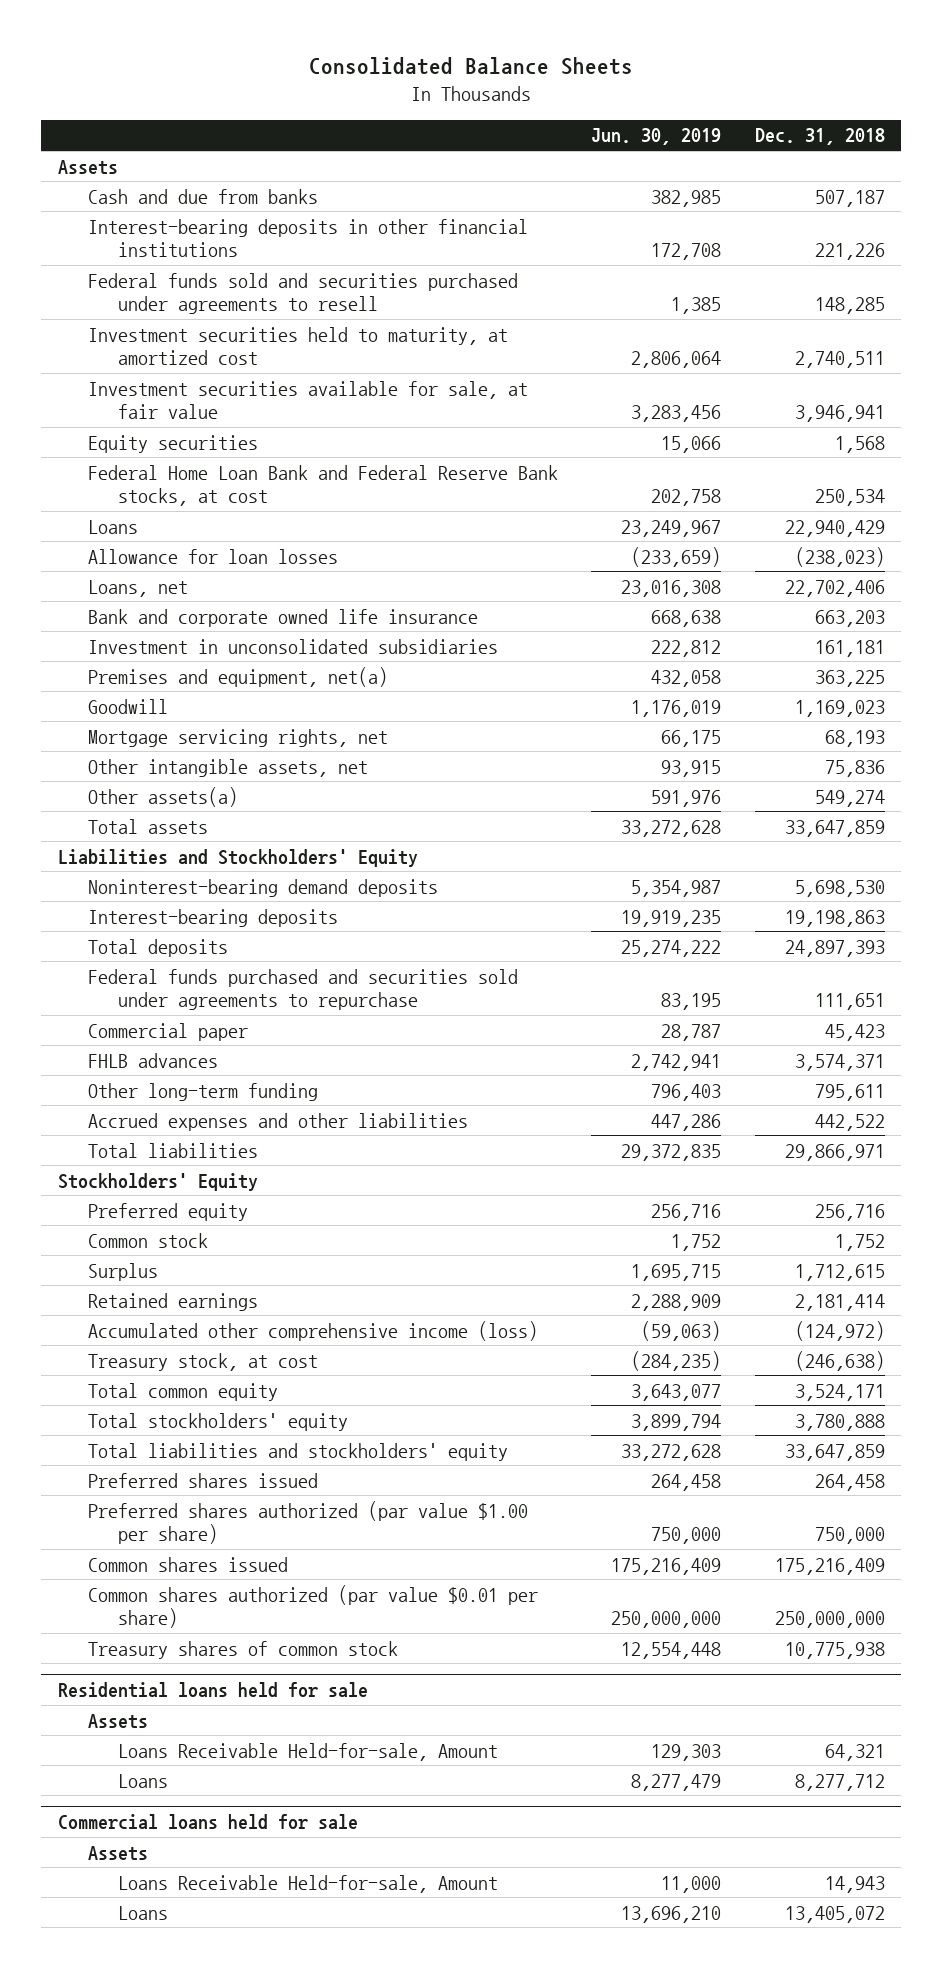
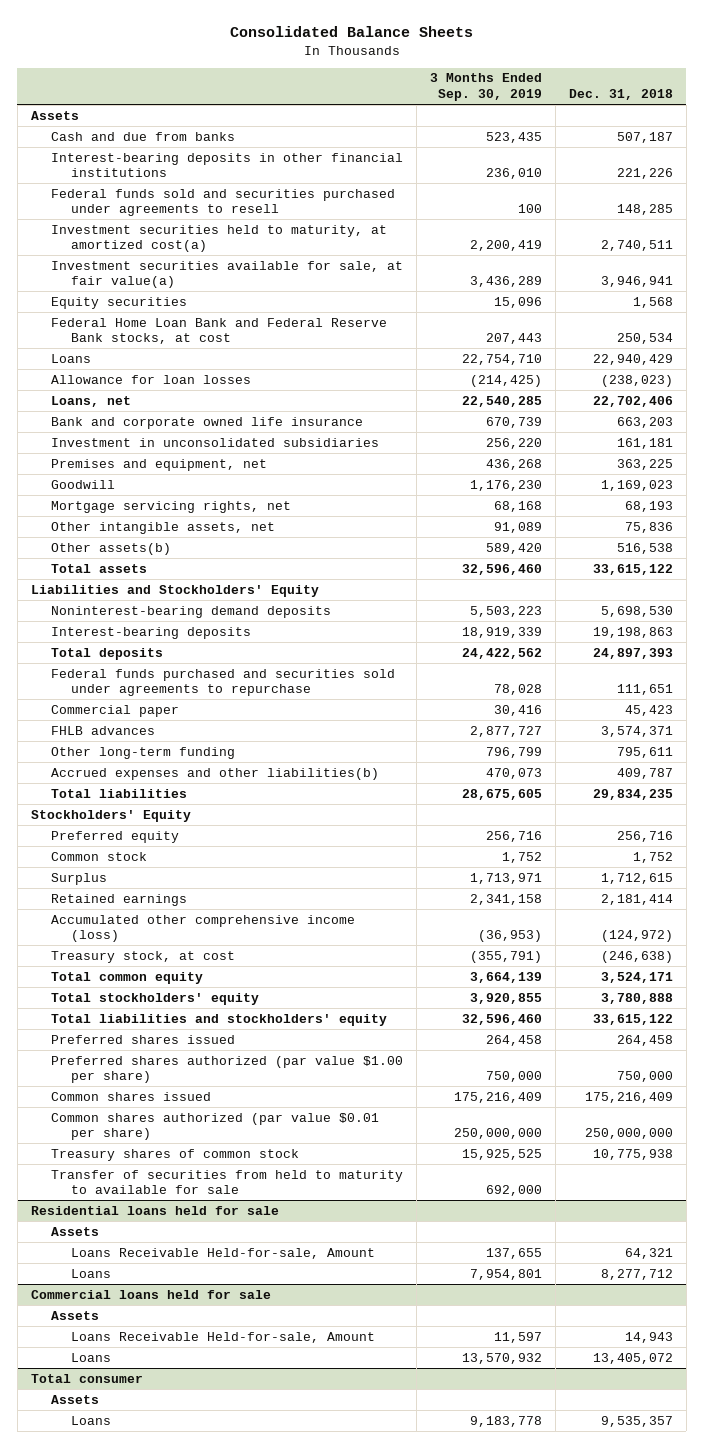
- | Jun. 30, 2019 | Dec. 31, 2018
+ | 3 Months Ended Sep. 30, 2019 | Dec. 31, 2018
- Investment securities held to maturity, at amortized cost | 2,806,064 | 2,740,511
- Investment securities available for sale, at fair value | 3,283,456 | 3,946,941
+ Investment securities held to maturity, at amortized cost(a) | 2,200,419 | 2,740,511
+ Investment securities available for sale, at fair value(a) | 3,436,289 | 3,946,941
- Premises and equipment, net(a) | 432,058 | 363,225
+ Premises and equipment, net | 436,268 | 363,225
- Other assets(a) | 591,976 | 549,274
- Total assets | 33,272,628 | 33,647,859
+ Other assets(b) | 589,420 | 516,538
+ Total assets | 32,596,460 | 33,615,122
- Accrued expenses and other liabilities | 447,286 | 442,522
- Total liabilities | 29,372,835 | 29,866,971
+ Accrued expenses and other liabilities(b) | 470,073 | 409,787
+ Total liabilities | 28,675,605 | 29,834,235
- Total liabilities and stockholders' equity | 33,272,628 | 33,647,859
+ Total liabilities and stockholders' equity | 32,596,460 | 33,615,122
+ Transfer of securities from held to maturity to available for sale | 692,000 |
+ Total consumer
+ Assets
+ Loans | 9,183,778 | 9,535,357

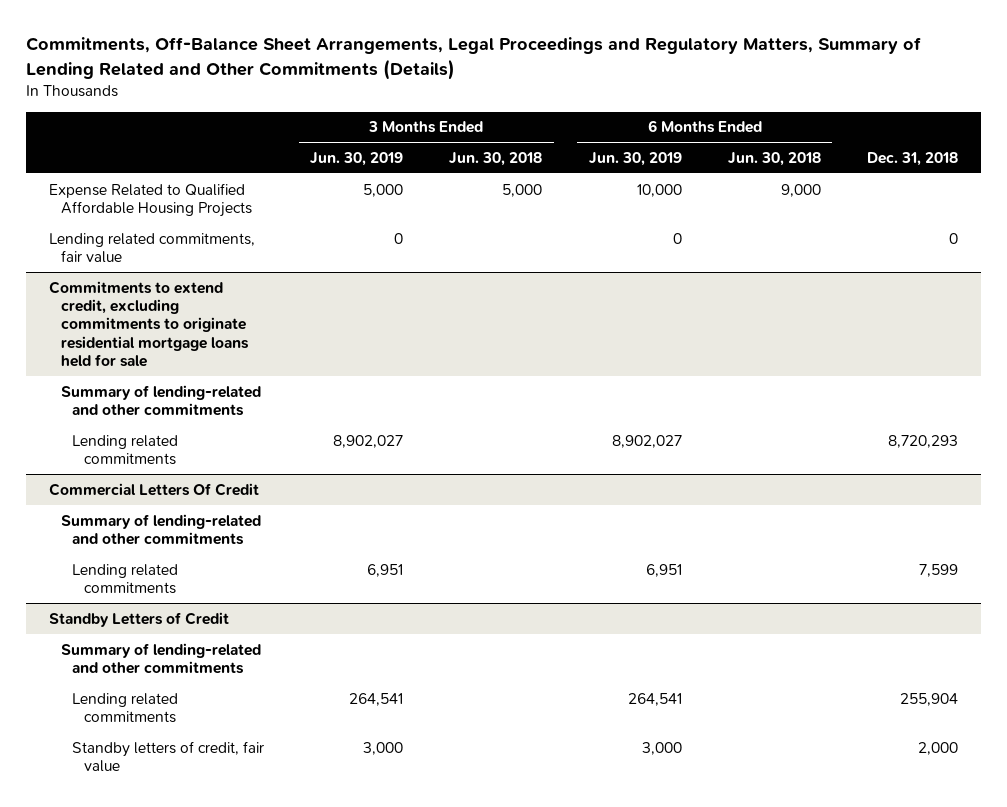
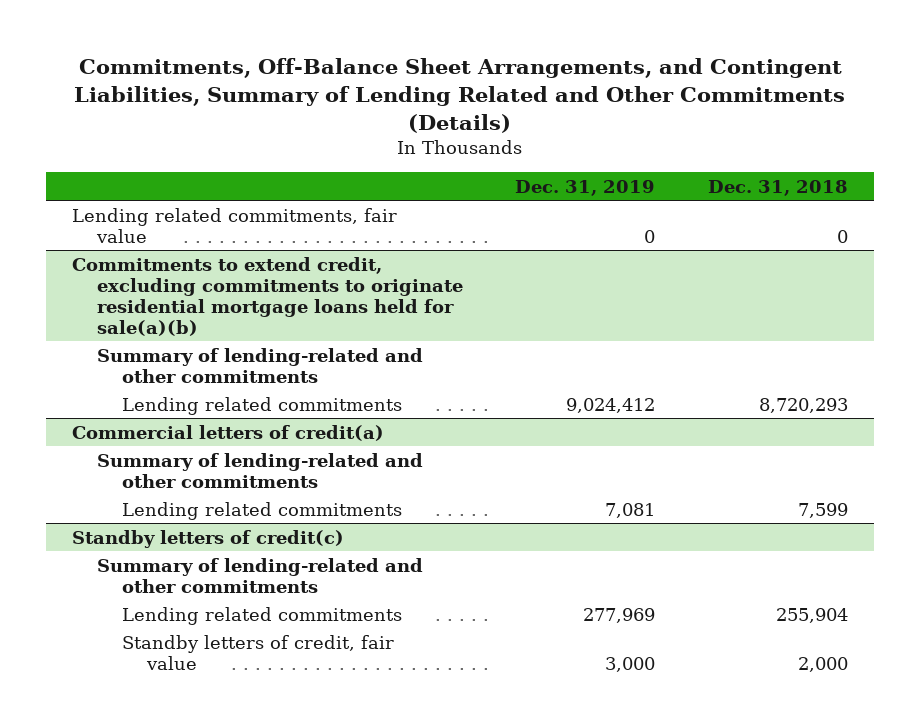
- Commitments, Off-Balance Sheet Arrangements, Legal Proceedings and Regulatory Matters, Summary of Lending Related and Other Commitments (Details)
+ Commitments, Off-Balance Sheet Arrangements, and Contingent Liabilities, Summary of Lending Related and Other Commitments (Details)
- | 3 Months Ended Jun. 30, 2019 | 3 Months Ended Jun. 30, 2018 | 6 Months Ended Jun. 30, 2019 | 6 Months Ended Jun. 30, 2018 | Dec. 31, 2018
+ | Dec. 31, 2019 | Dec. 31, 2018
- Expense Related to Qualified Affordable Housing Projects | 5,000 | 5,000 | 10,000 | 9,000 |
- Commitments to extend credit, excluding commitments to originate residential mortgage loans held for sale
+ Commitments to extend credit, excluding commitments to originate residential mortgage loans held for sale(a)(b)
- Commercial Letters Of Credit
+ Commercial letters of credit(a)
- Standby Letters of Credit
+ Standby letters of credit(c)

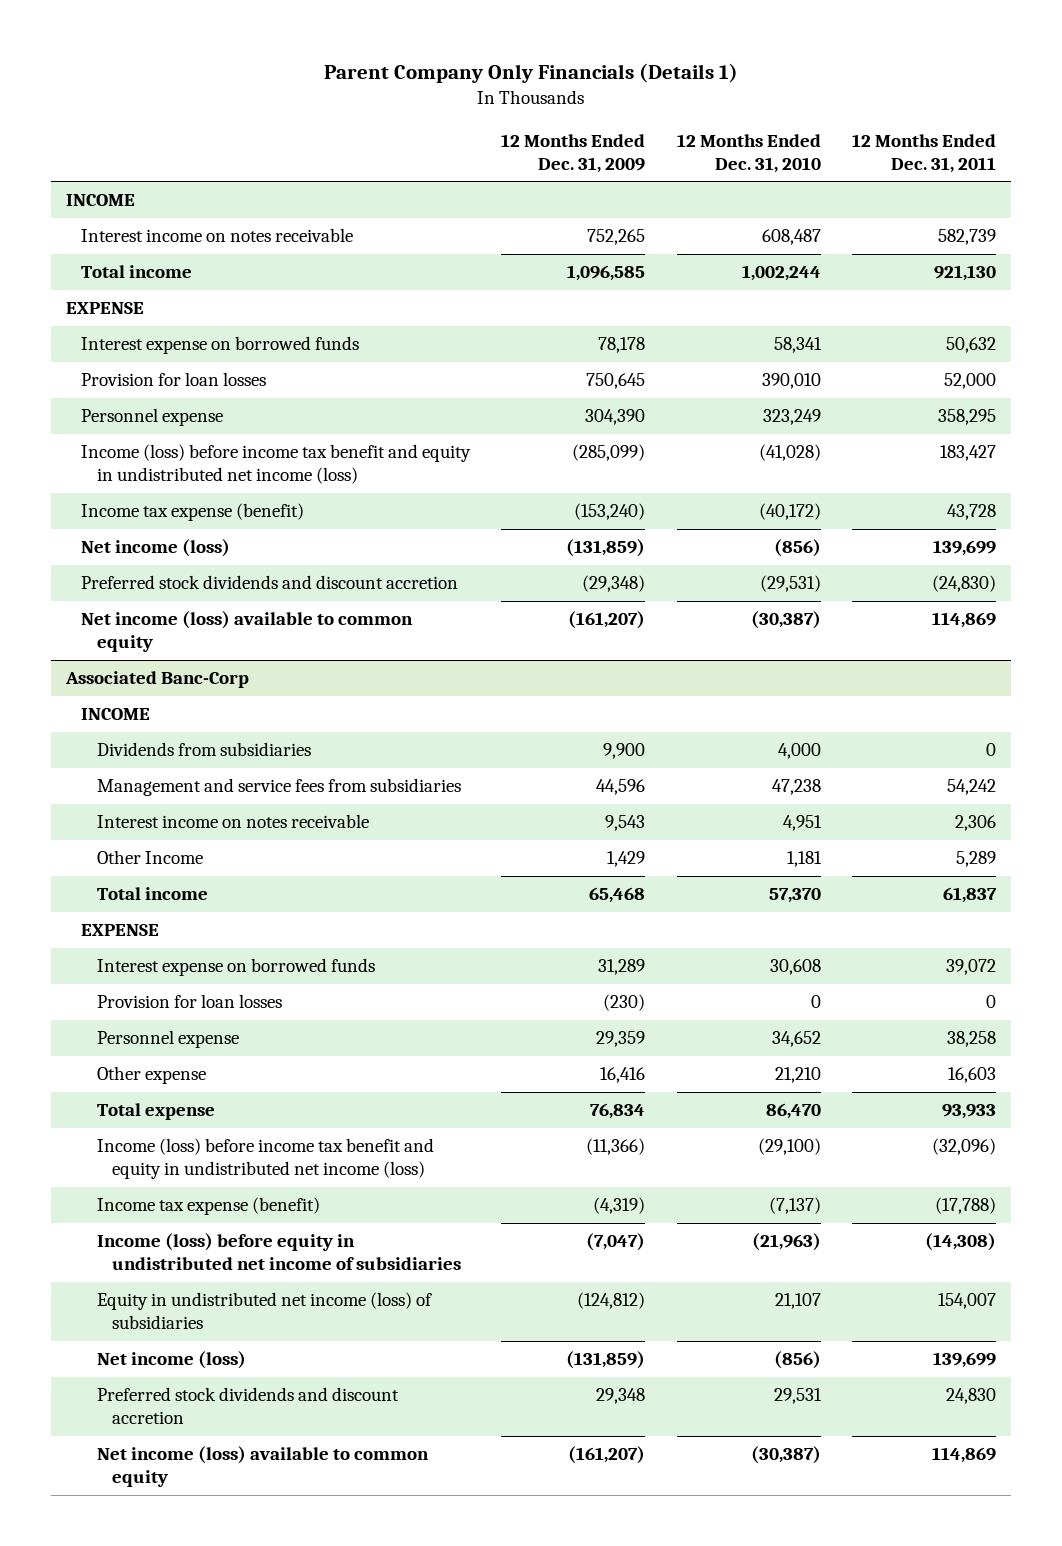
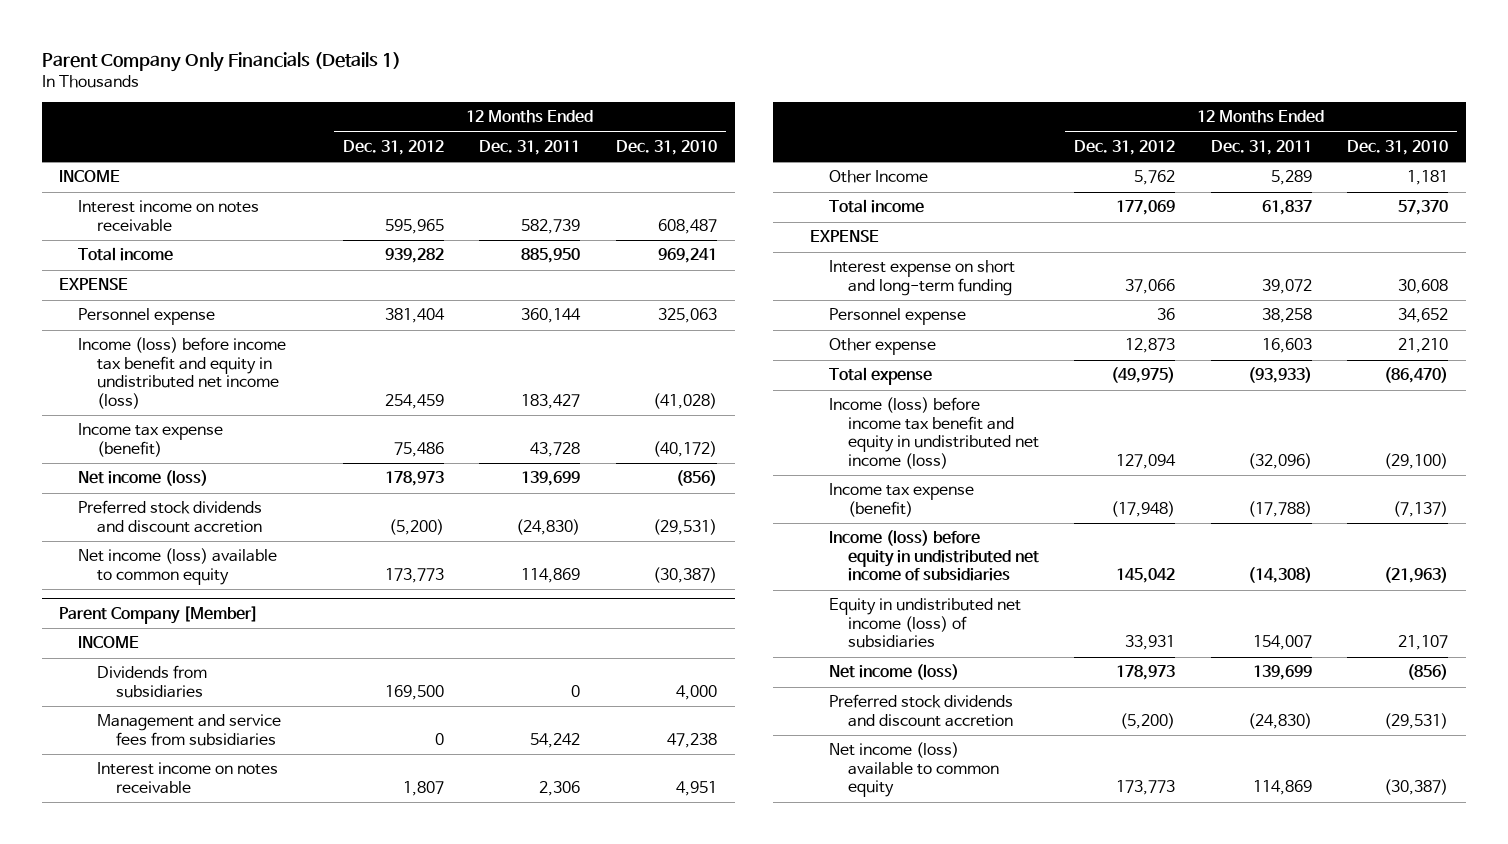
- | 12 Months Ended Dec. 31, 2009 | 12 Months Ended Dec. 31, 2010 | 12 Months Ended Dec. 31, 2011
+ | 12 Months Ended Dec. 31, 2012 | 12 Months Ended Dec. 31, 2011 | 12 Months Ended Dec. 31, 2010
- Total income | 1,096,585 | 1,002,244 | 921,130
+ Total income | 939,282 | 885,950 | 969,241
- Interest expense on borrowed funds | 78,178 | 58,341 | 50,632
- Provision for loan losses | 750,645 | 390,010 | 52,000
- Personnel expense | 304,390 | 323,249 | 358,295
+ Personnel expense | 381,404 | 360,144 | 325,063
- Associated Banc-Corp
+ Parent Company [Member]
- Interest expense on borrowed funds | 31,289 | 30,608 | 39,072
- Provision for loan losses | (230) | 0 | 0
+ Interest expense on short and long-term funding | 37,066 | 39,072 | 30,608
- Total expense | 76,834 | 86,470 | 93,933
+ Total expense | (49,975) | (93,933) | (86,470)
- Preferred stock dividends and discount accretion | 29,348 | 29,531 | 24,830
+ Preferred stock dividends and discount accretion | (5,200) | (24,830) | (29,531)

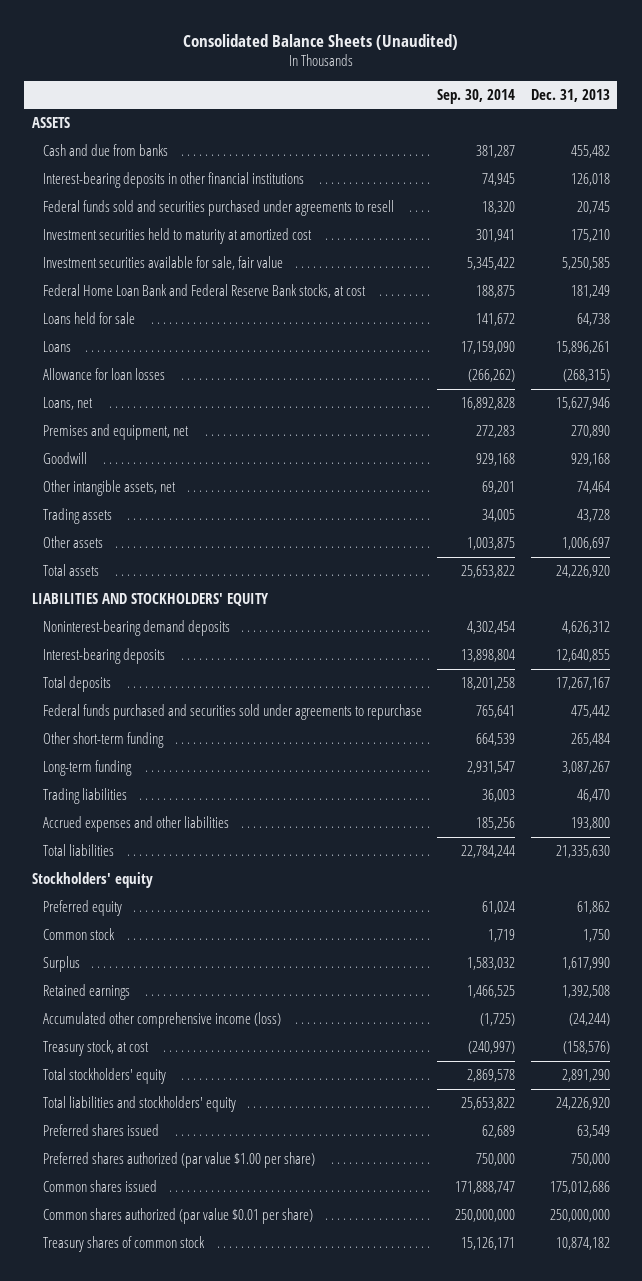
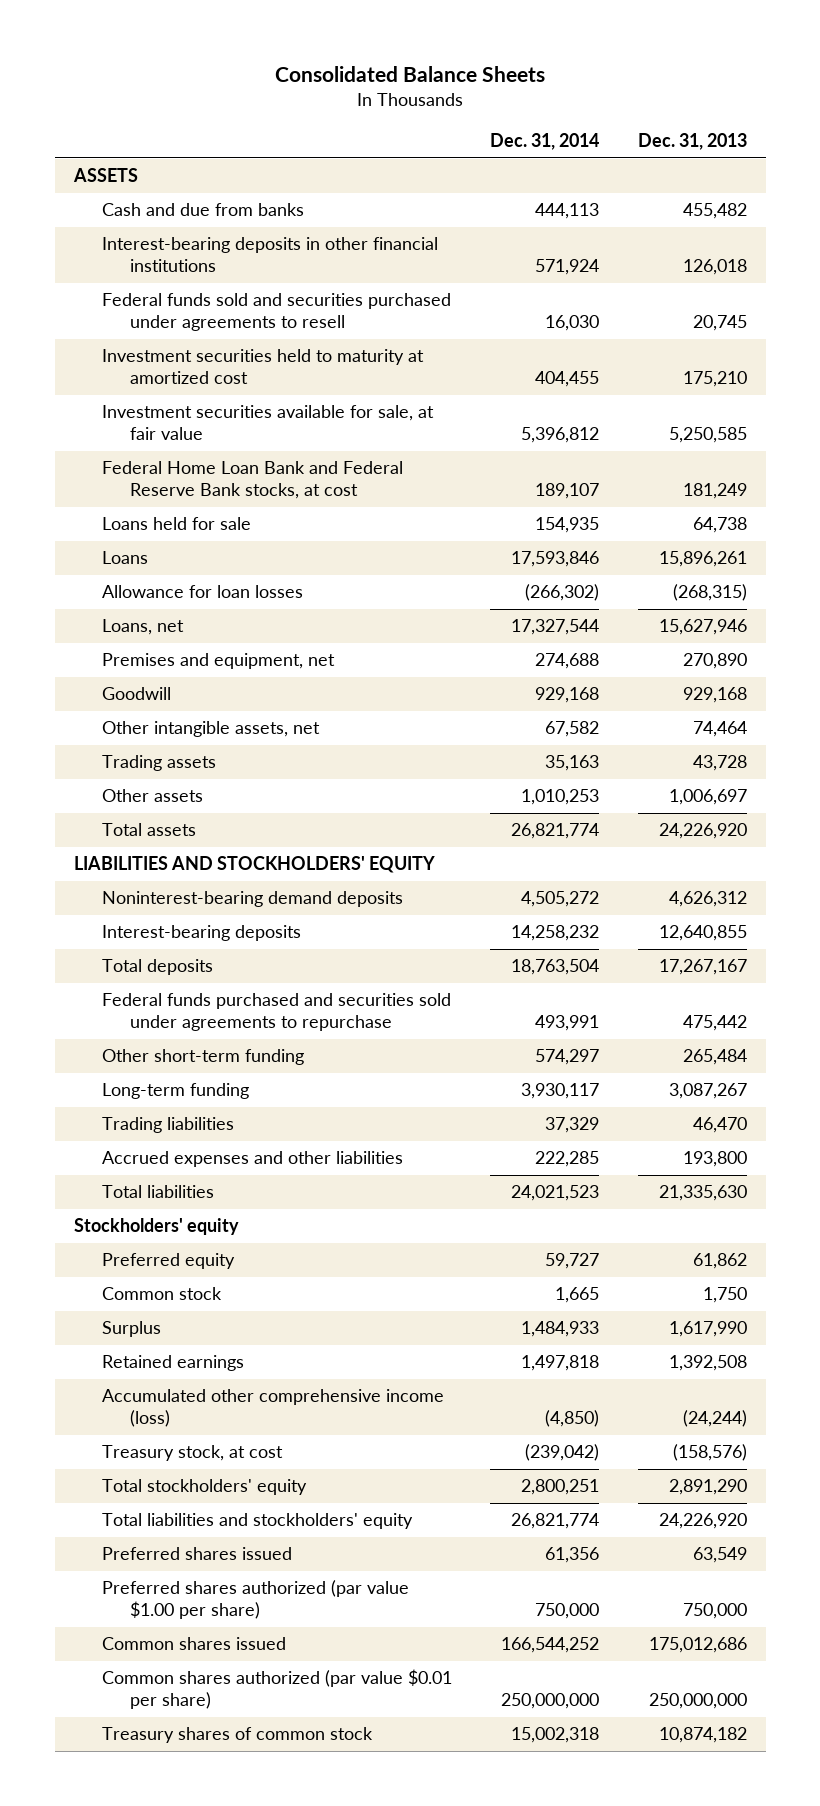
- Consolidated Balance Sheets (Unaudited)
+ Consolidated Balance Sheets
- | Sep. 30, 2014 | Dec. 31, 2013
+ | Dec. 31, 2014 | Dec. 31, 2013
- Investment securities available for sale, fair value | 5,345,422 | 5,250,585
+ Investment securities available for sale, at fair value | 5,396,812 | 5,250,585

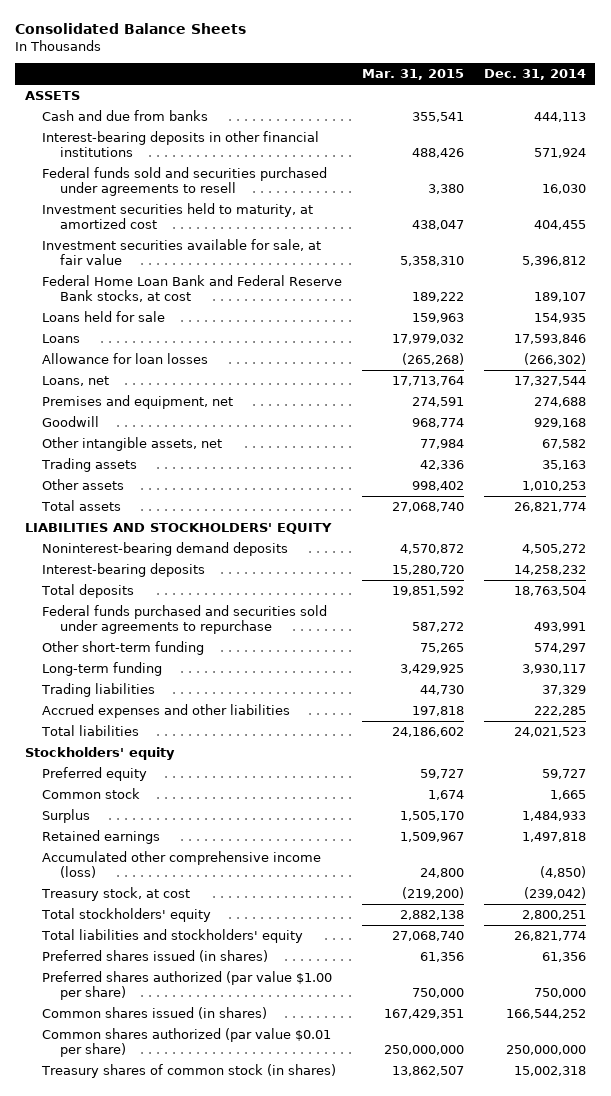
- | Dec. 31, 2014 | Dec. 31, 2013
+ | Mar. 31, 2015 | Dec. 31, 2014
- Investment securities held to maturity at amortized cost | 404,455 | 175,210
+ Investment securities held to maturity, at amortized cost | 438,047 | 404,455
- Preferred shares issued | 61,356 | 63,549
+ Preferred shares issued (in shares) | 61,356 | 61,356
- Common shares issued | 166,544,252 | 175,012,686
+ Common shares issued (in shares) | 167,429,351 | 166,544,252
- Treasury shares of common stock | 15,002,318 | 10,874,182
+ Treasury shares of common stock (in shares) | 13,862,507 | 15,002,318

